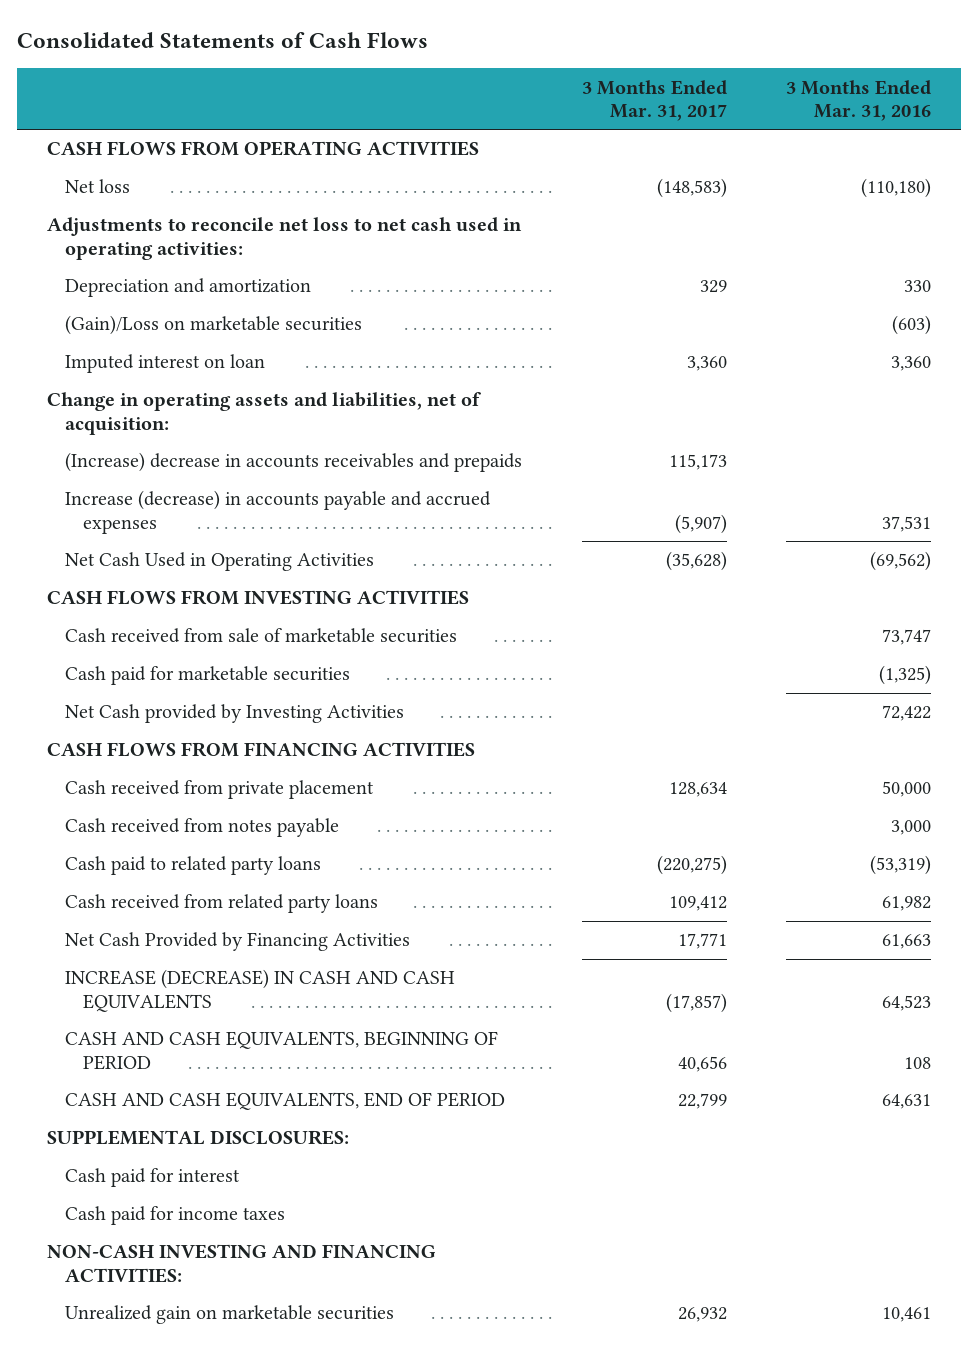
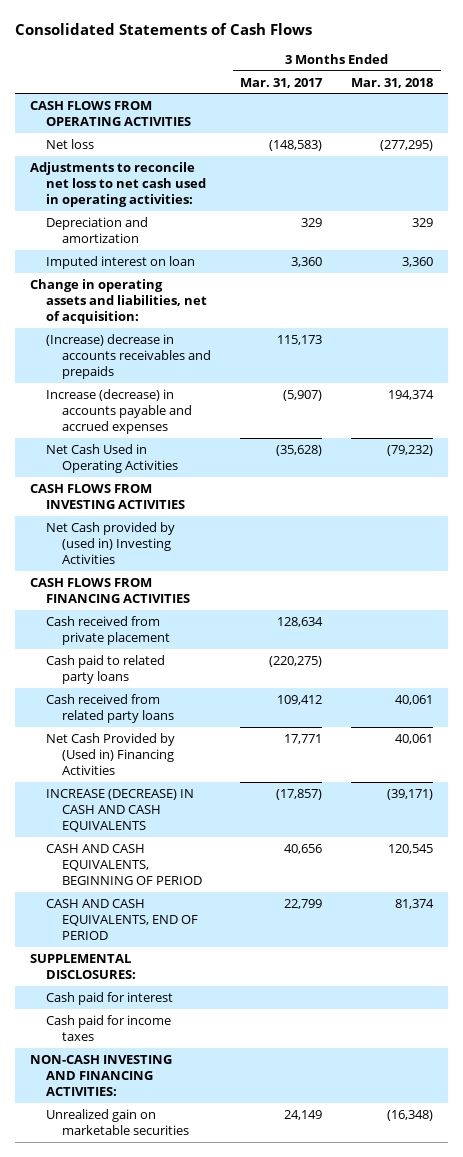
- | 3 Months Ended Mar. 31, 2017 | 3 Months Ended Mar. 31, 2016
+ | 3 Months Ended Mar. 31, 2017 | 3 Months Ended Mar. 31, 2018
- (Gain)/Loss on marketable securities | | (603)
- Cash received from sale of marketable securities | | 73,747
- Cash paid for marketable securities | | (1,325)
- Net Cash provided by Investing Activities | | 72,422
+ Net Cash provided by (used in) Investing Activities
- Cash received from notes payable | | 3,000
- Net Cash Provided by Financing Activities | 17,771 | 61,663
+ Net Cash Provided by (Used in) Financing Activities | 17,771 | 40,061
- Unrealized gain on marketable securities | 26,932 | 10,461
+ Unrealized gain on marketable securities | 24,149 | (16,348)

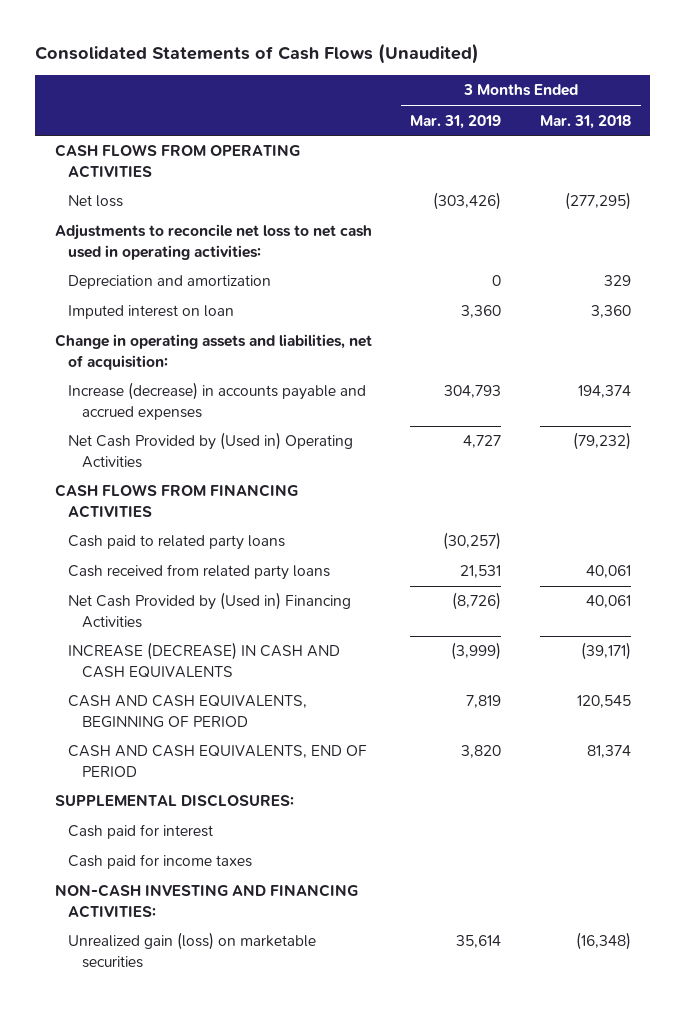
- Consolidated Statements of Cash Flows
+ Consolidated Statements of Cash Flows (Unaudited)
- | 3 Months Ended Mar. 31, 2017 | 3 Months Ended Mar. 31, 2018
+ | 3 Months Ended Mar. 31, 2019 | 3 Months Ended Mar. 31, 2018
- (Increase) decrease in accounts receivables and prepaids | 115,173 |
- Net Cash Used in Operating Activities | (35,628) | (79,232)
- CASH FLOWS FROM INVESTING ACTIVITIES
- Net Cash provided by (used in) Investing Activities
+ Net Cash Provided by (Used in) Operating Activities | 4,727 | (79,232)
- Cash received from private placement | 128,634 |
- Unrealized gain on marketable securities | 24,149 | (16,348)
+ Unrealized gain (loss) on marketable securities | 35,614 | (16,348)

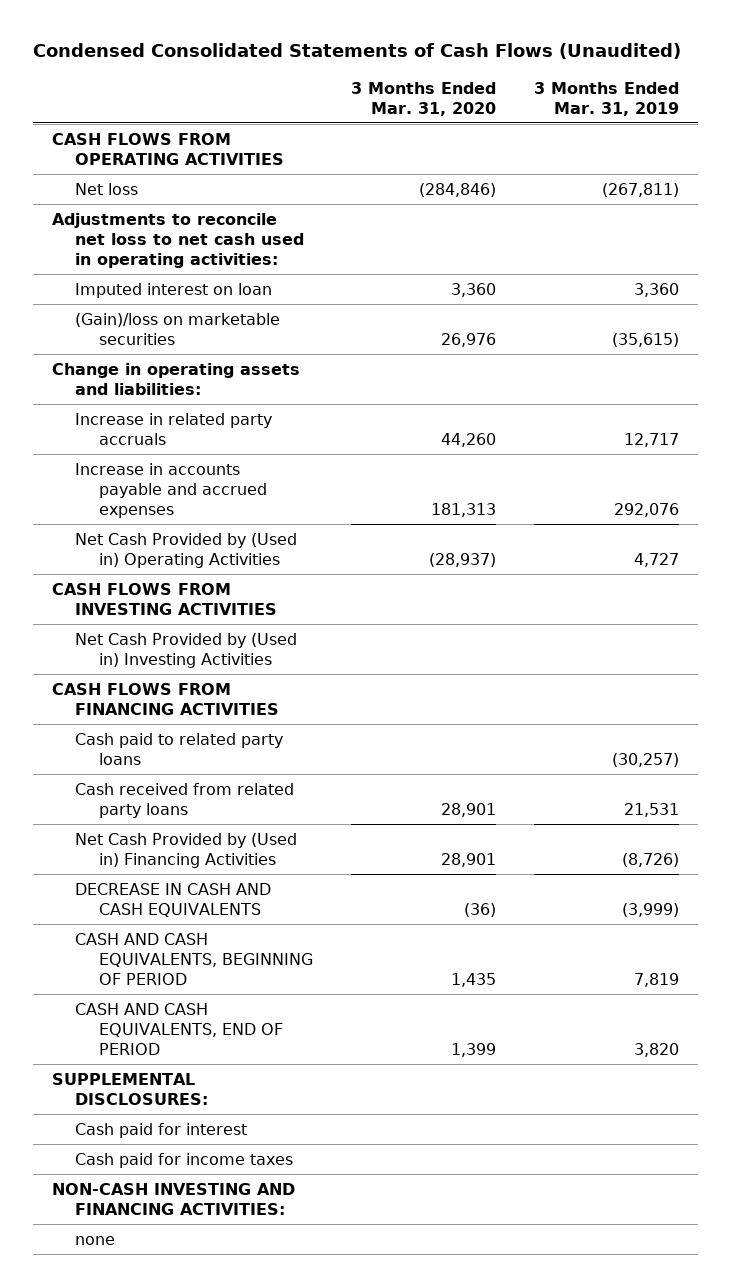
- Consolidated Statements of Cash Flows (Unaudited)
+ Condensed Consolidated Statements of Cash Flows (Unaudited)
- | 3 Months Ended Mar. 31, 2019 | 3 Months Ended Mar. 31, 2018
+ | 3 Months Ended Mar. 31, 2020 | 3 Months Ended Mar. 31, 2019
- Net loss | (303,426) | (277,295)
+ Net loss | (284,846) | (267,811)
- Depreciation and amortization | 0 | 329
- Change in operating assets and liabilities, net of acquisition:
- Increase (decrease) in accounts payable and accrued expenses | 304,793 | 194,374
+ (Gain)/loss on marketable securities | 26,976 | (35,615)
+ Change in operating assets and liabilities:
+ Increase in related party accruals | 44,260 | 12,717
+ Increase in accounts payable and accrued expenses | 181,313 | 292,076
+ CASH FLOWS FROM INVESTING ACTIVITIES
+ Net Cash Provided by (Used in) Investing Activities
- INCREASE (DECREASE) IN CASH AND CASH EQUIVALENTS | (3,999) | (39,171)
+ DECREASE IN CASH AND CASH EQUIVALENTS | (36) | (3,999)
- Unrealized gain (loss) on marketable securities | 35,614 | (16,348)
+ none

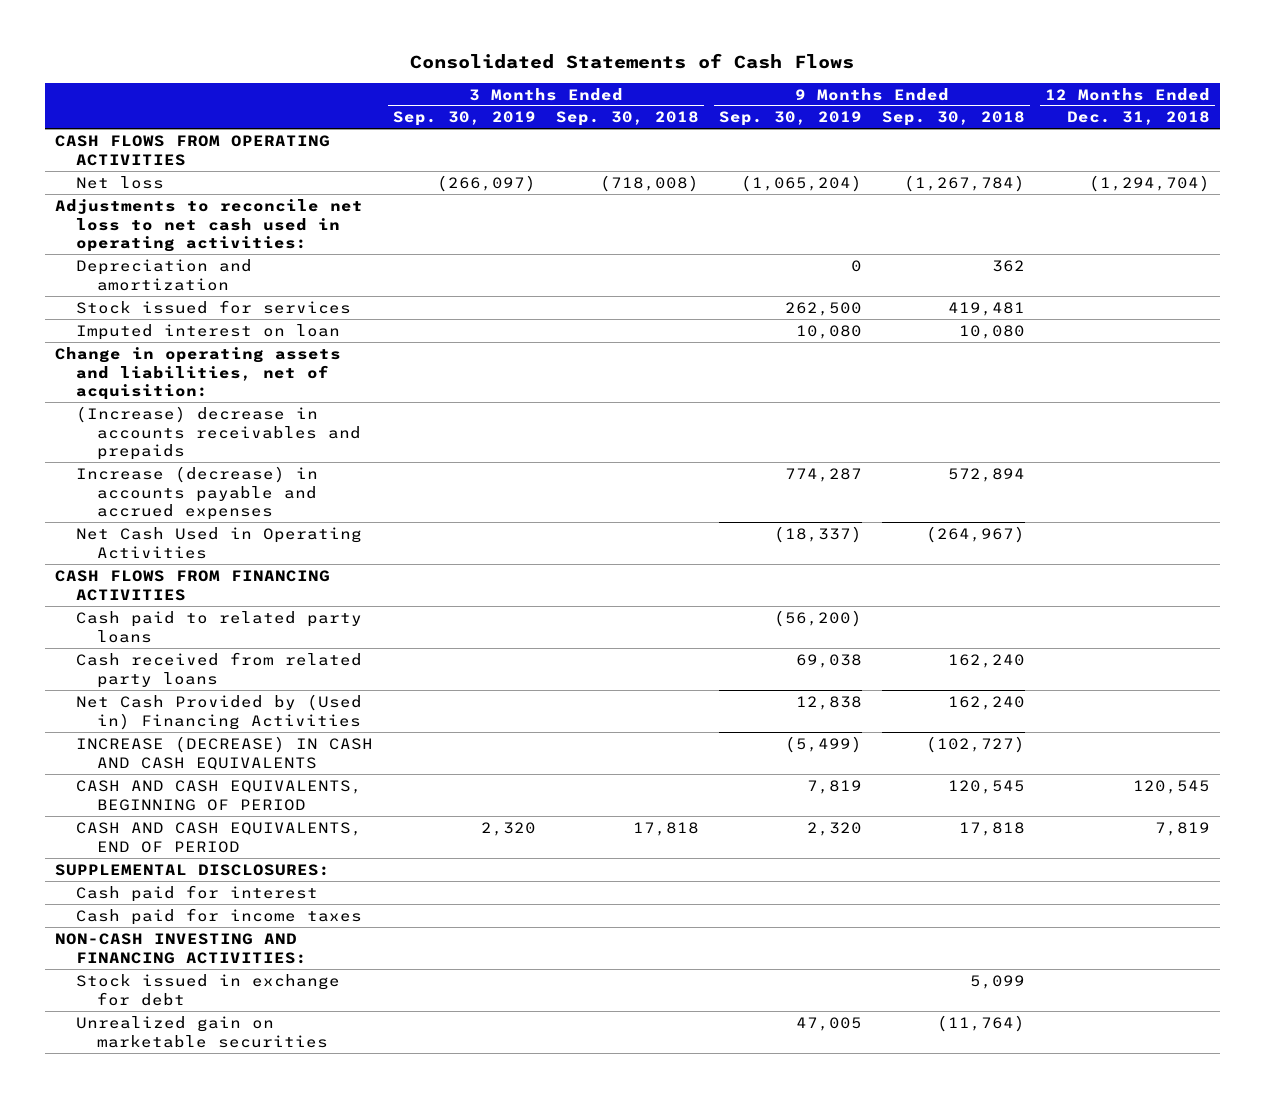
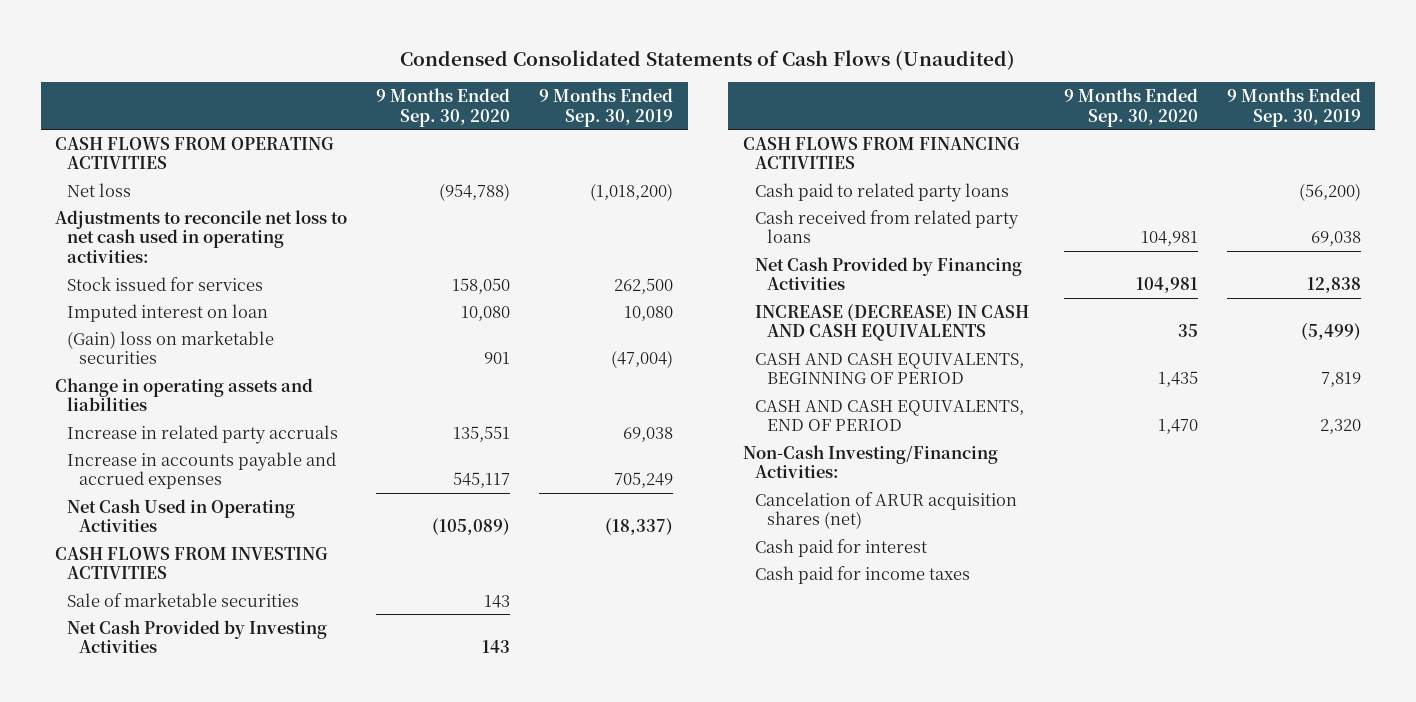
- Consolidated Statements of Cash Flows
+ Condensed Consolidated Statements of Cash Flows (Unaudited)
- | 3 Months Ended Sep. 30, 2019 | 3 Months Ended Sep. 30, 2018 | 9 Months Ended Sep. 30, 2019 | 9 Months Ended Sep. 30, 2018 | 12 Months Ended Dec. 31, 2018
+ | 9 Months Ended Sep. 30, 2020 | 9 Months Ended Sep. 30, 2019
- Net loss | (266,097) | (718,008) | (1,065,204) | (1,267,784) | (1,294,704)
+ Net loss | (954,788) | (1,018,200)
- Depreciation and amortization | | | 0 | 362 |
- Change in operating assets and liabilities, net of acquisition:
- (Increase) decrease in accounts receivables and prepaids
- Increase (decrease) in accounts payable and accrued expenses | | | 774,287 | 572,894 |
+ (Gain) loss on marketable securities | 901 | (47,004)
+ Change in operating assets and liabilities
+ Increase in related party accruals | 135,551 | 69,038
+ Increase in accounts payable and accrued expenses | 545,117 | 705,249
+ CASH FLOWS FROM INVESTING ACTIVITIES
+ Sale of marketable securities | 143 |
+ Net Cash Provided by Investing Activities | 143 |
- Net Cash Provided by (Used in) Financing Activities | | | 12,838 | 162,240 |
+ Net Cash Provided by Financing Activities | 104,981 | 12,838
- SUPPLEMENTAL DISCLOSURES:
+ Non-Cash Investing/Financing Activities:
+ Cancelation of ARUR acquisition shares (net)
- NON-CASH INVESTING AND FINANCING ACTIVITIES:
- Stock issued in exchange for debt | | | | 5,099 |
- Unrealized gain on marketable securities | | | 47,005 | (11,764) |

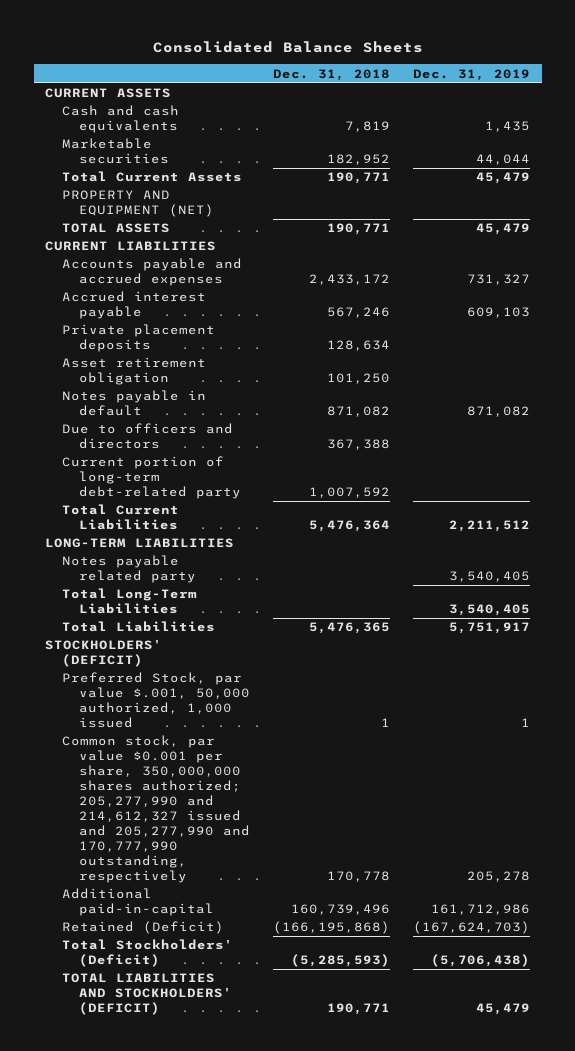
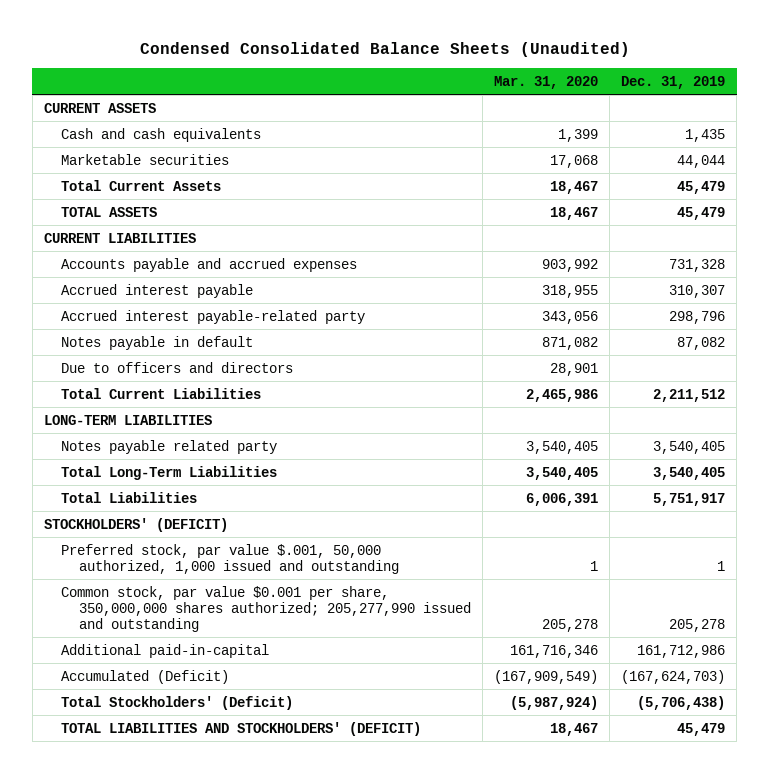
- Consolidated Balance Sheets
+ Condensed Consolidated Balance Sheets (Unaudited)
- | Dec. 31, 2018 | Dec. 31, 2019
+ | Mar. 31, 2020 | Dec. 31, 2019
- PROPERTY AND EQUIPMENT (NET)
- Accounts payable and accrued expenses | 2,433,172 | 731,327
- Accrued interest payable | 567,246 | 609,103
- Private placement deposits | 128,634 |
- Asset retirement obligation | 101,250 |
- Notes payable in default | 871,082 | 871,082
+ Accounts payable and accrued expenses | 903,992 | 731,328
+ Accrued interest payable | 318,955 | 310,307
+ Accrued interest payable-related party | 343,056 | 298,796
+ Notes payable in default | 871,082 | 87,082
- Current portion of long-term debt-related party | 1,007,592 |
- Preferred Stock, par value $.001, 50,000 authorized, 1,000 issued | 1 | 1
- Common stock, par value $0.001 per share, 350,000,000 shares authorized; 205,277,990 and 214,612,327 issued and 205,277,990 and 170,777,990 outstanding, respectively | 170,778 | 205,278
+ Preferred stock, par value $.001, 50,000 authorized, 1,000 issued and outstanding | 1 | 1
+ Common stock, par value $0.001 per share, 350,000,000 shares authorized; 205,277,990 issued and outstanding | 205,278 | 205,278
- Retained (Deficit) | (166,195,868) | (167,624,703)
+ Accumulated (Deficit) | (167,909,549) | (167,624,703)

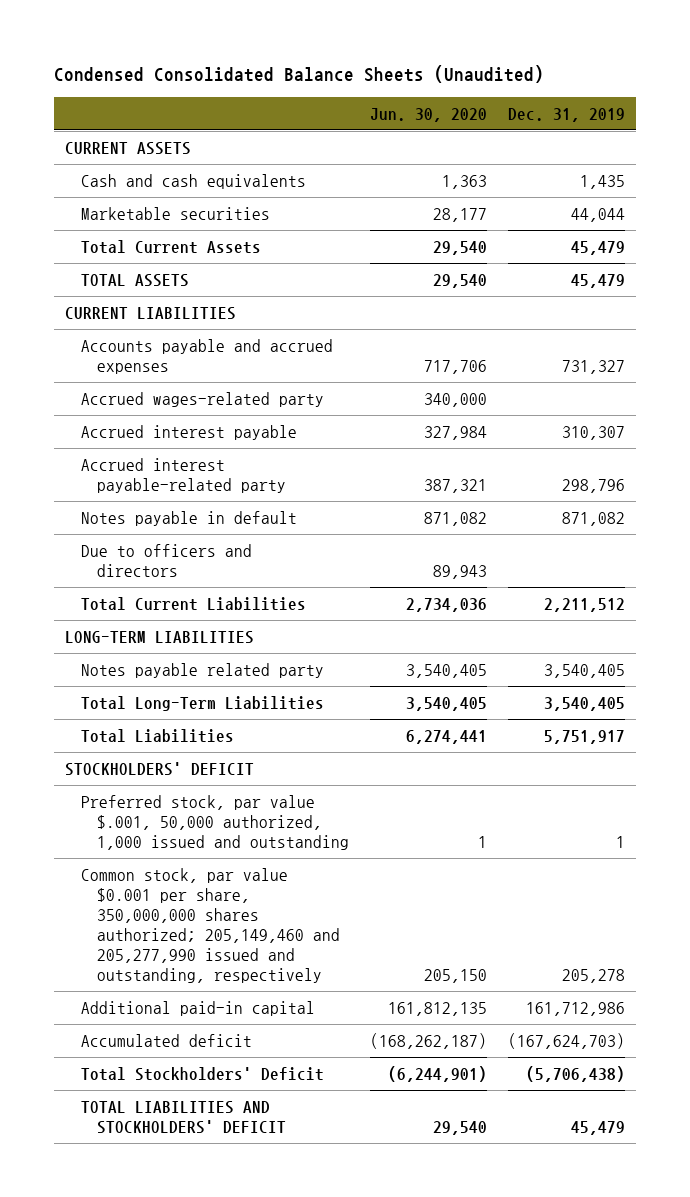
- | Mar. 31, 2020 | Dec. 31, 2019
+ | Jun. 30, 2020 | Dec. 31, 2019
- Accounts payable and accrued expenses | 903,992 | 731,328
+ Accounts payable and accrued expenses | 717,706 | 731,327
+ Accrued wages-related party | 340,000 |
- Notes payable in default | 871,082 | 87,082
+ Notes payable in default | 871,082 | 871,082
- STOCKHOLDERS' (DEFICIT)
+ STOCKHOLDERS' DEFICIT
- Common stock, par value $0.001 per share, 350,000,000 shares authorized; 205,277,990 issued and outstanding | 205,278 | 205,278
- Additional paid-in-capital | 161,716,346 | 161,712,986
- Accumulated (Deficit) | (167,909,549) | (167,624,703)
- Total Stockholders' (Deficit) | (5,987,924) | (5,706,438)
- TOTAL LIABILITIES AND STOCKHOLDERS' (DEFICIT) | 18,467 | 45,479
+ Common stock, par value $0.001 per share, 350,000,000 shares authorized; 205,149,460 and 205,277,990 issued and outstanding, respectively | 205,150 | 205,278
+ Additional paid-in capital | 161,812,135 | 161,712,986
+ Accumulated deficit | (168,262,187) | (167,624,703)
+ Total Stockholders' Deficit | (6,244,901) | (5,706,438)
+ TOTAL LIABILITIES AND STOCKHOLDERS' DEFICIT | 29,540 | 45,479

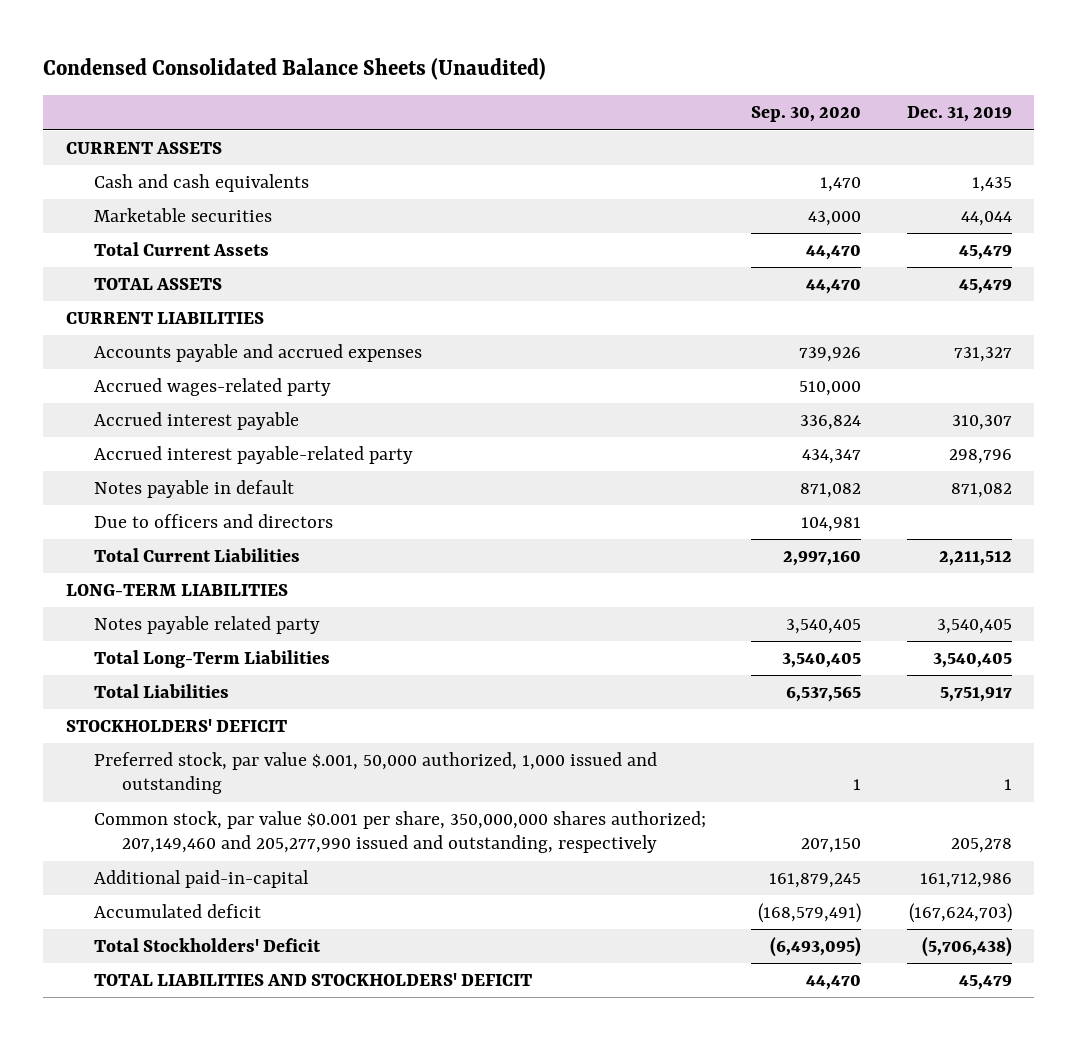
- | Jun. 30, 2020 | Dec. 31, 2019
+ | Sep. 30, 2020 | Dec. 31, 2019
- Common stock, par value $0.001 per share, 350,000,000 shares authorized; 205,149,460 and 205,277,990 issued and outstanding, respectively | 205,150 | 205,278
- Additional paid-in capital | 161,812,135 | 161,712,986
+ Common stock, par value $0.001 per share, 350,000,000 shares authorized; 207,149,460 and 205,277,990 issued and outstanding, respectively | 207,150 | 205,278
+ Additional paid-in-capital | 161,879,245 | 161,712,986

